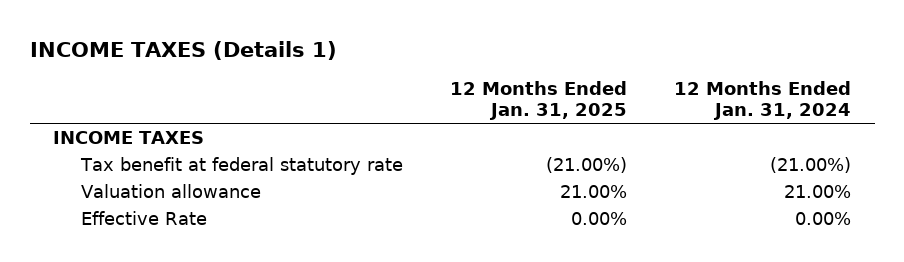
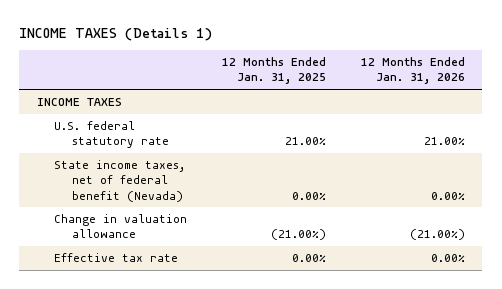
- | 12 Months Ended Jan. 31, 2025 | 12 Months Ended Jan. 31, 2024
+ | 12 Months Ended Jan. 31, 2025 | 12 Months Ended Jan. 31, 2026
- Tax benefit at federal statutory rate | (21.00%) | (21.00%)
- Valuation allowance | 21.00% | 21.00%
- Effective Rate | 0.00% | 0.00%
+ U.S. federal statutory rate | 21.00% | 21.00%
+ State income taxes, net of federal benefit (Nevada) | 0.00% | 0.00%
+ Change in valuation allowance | (21.00%) | (21.00%)
+ Effective tax rate | 0.00% | 0.00%

